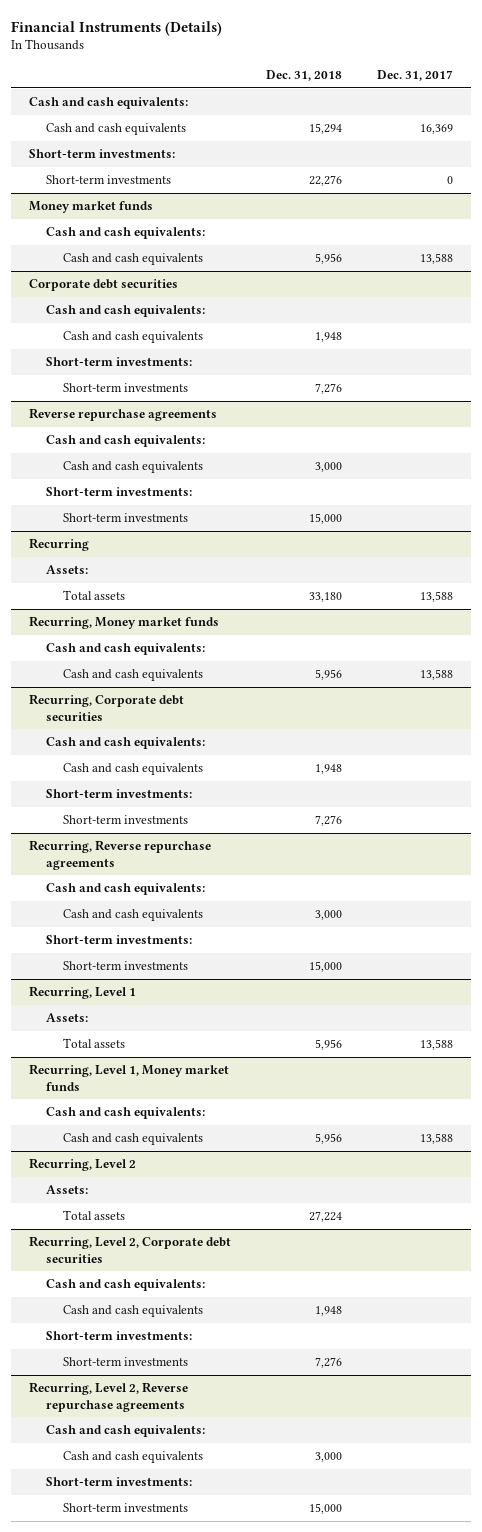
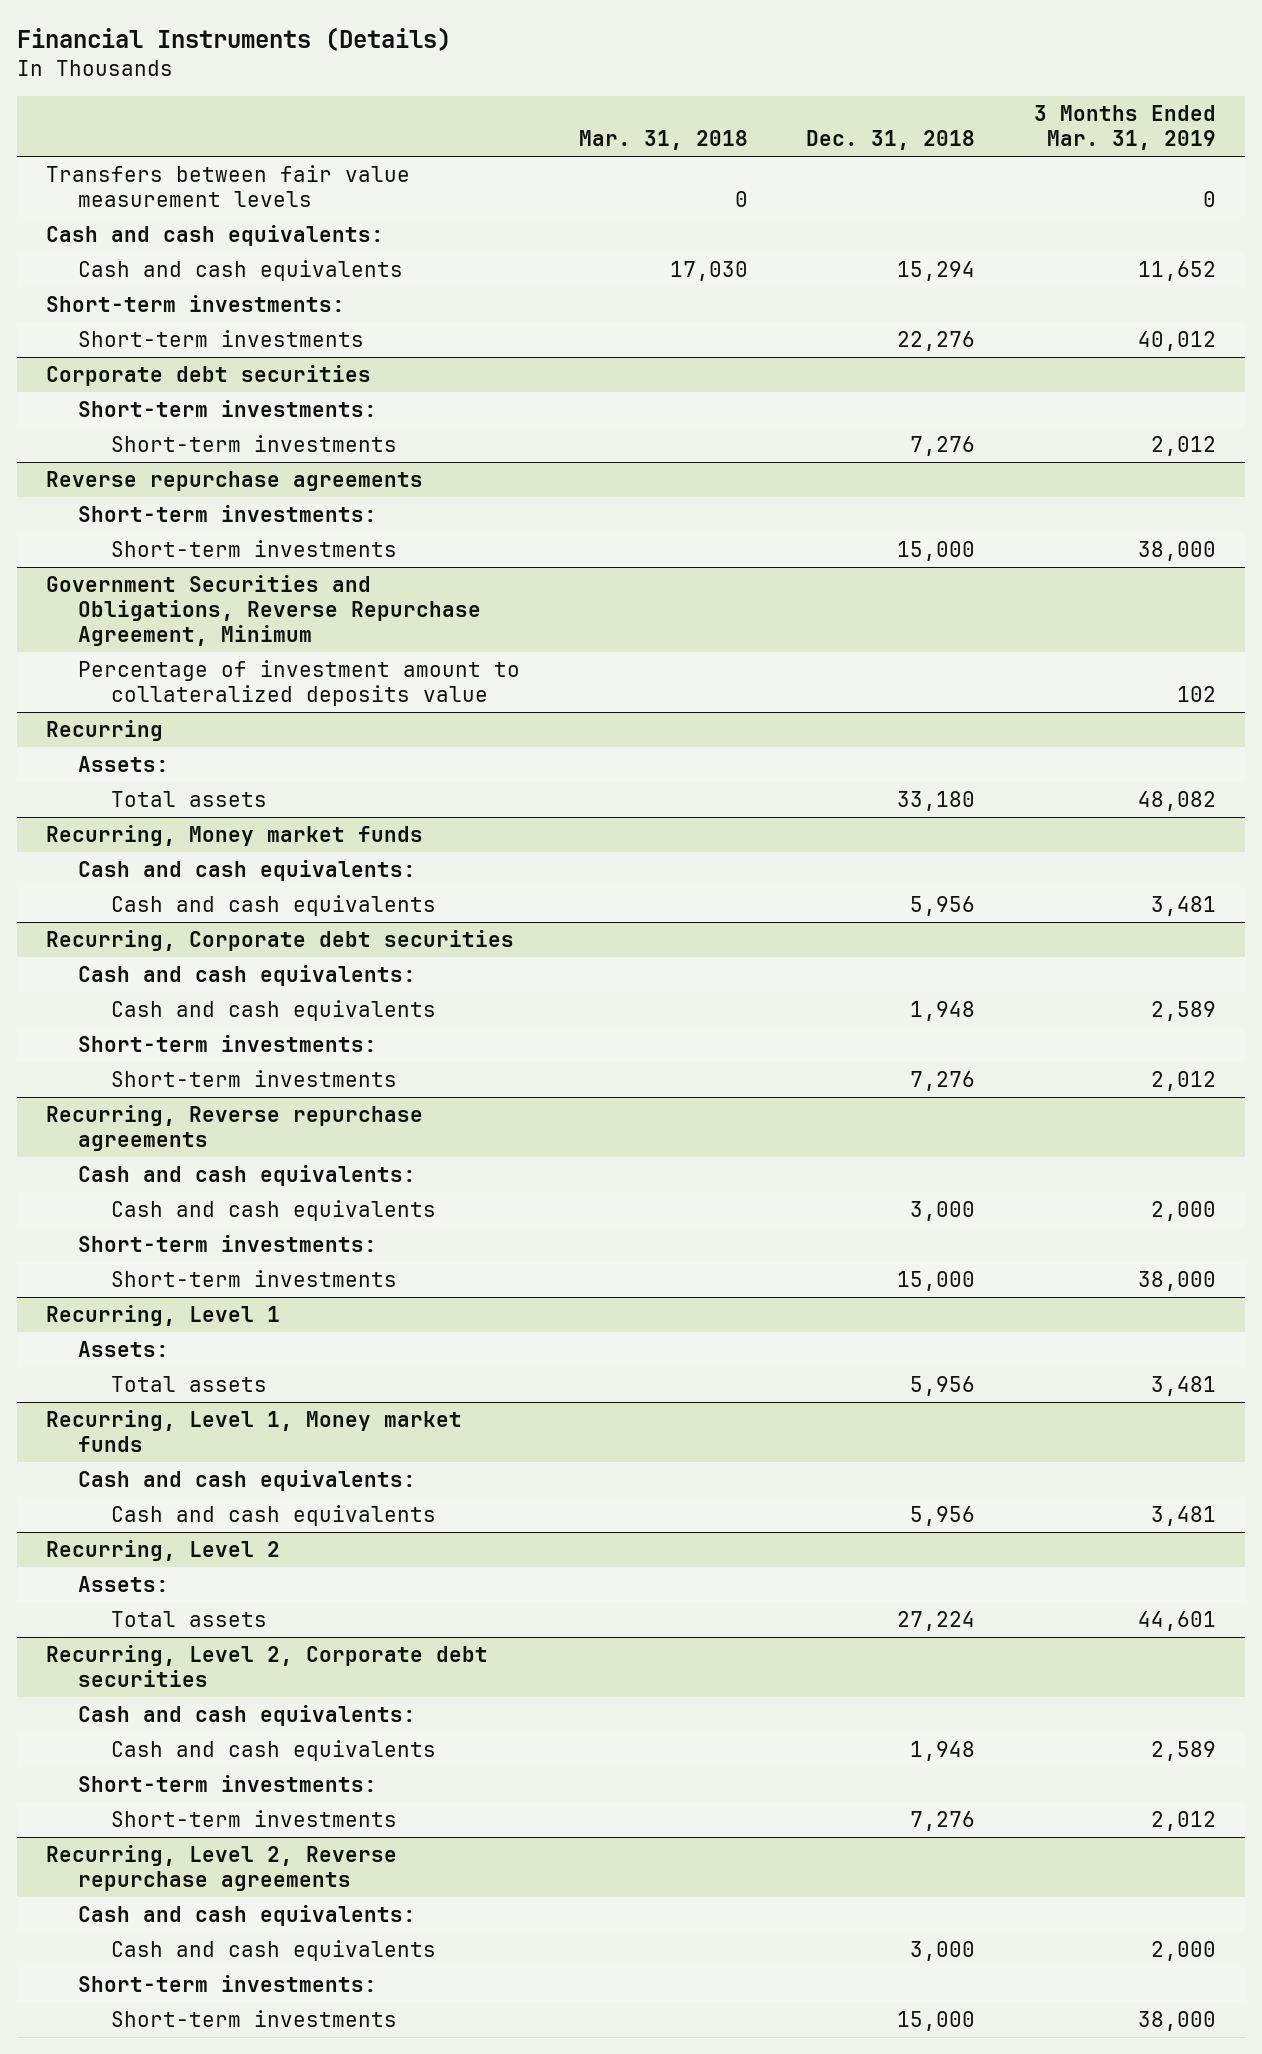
- | Dec. 31, 2018 | Dec. 31, 2017
+ | Mar. 31, 2018 | Dec. 31, 2018 | 3 Months Ended Mar. 31, 2019
+ Transfers between fair value measurement levels | 0 | | 0
- Money market funds
- Cash and cash equivalents:
- Cash and cash equivalents | 5,956 | 13,588
@ Corporate debt securities
- Cash and cash equivalents:
- Cash and cash equivalents | 1,948 |
@ Reverse repurchase agreements
- Cash and cash equivalents:
- Cash and cash equivalents | 3,000 |
+ Government Securities and Obligations, Reverse Repurchase Agreement, Minimum
+ Percentage of investment amount to collateralized deposits value | | | 102

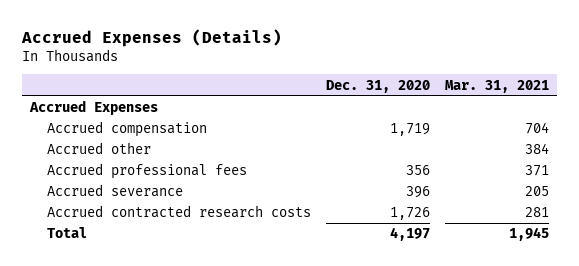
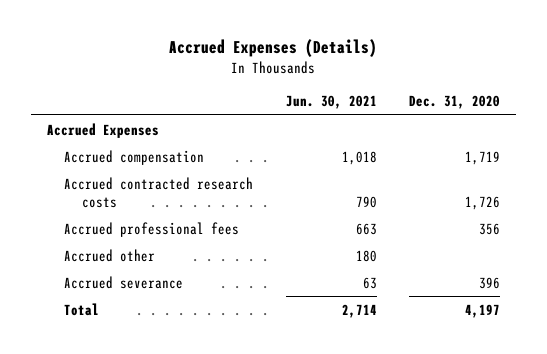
- | Dec. 31, 2020 | Mar. 31, 2021
+ | Jun. 30, 2021 | Dec. 31, 2020
moved up: Accrued contracted research costs | 790 | 1,726
moved down: Accrued other | 180 |

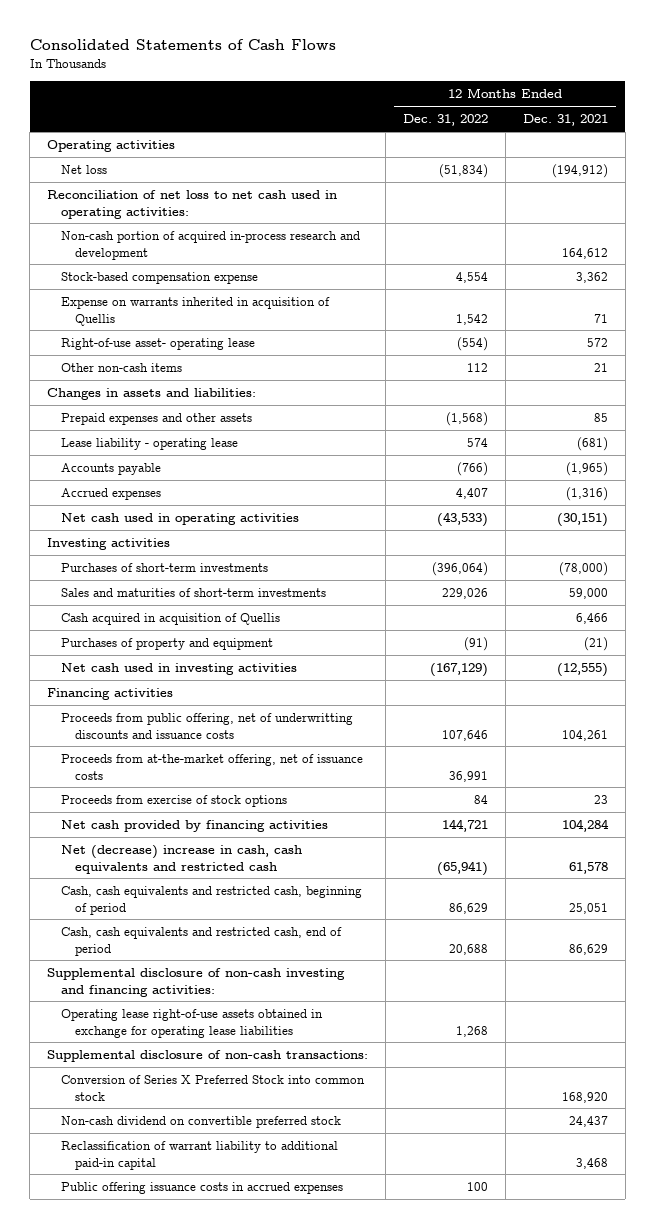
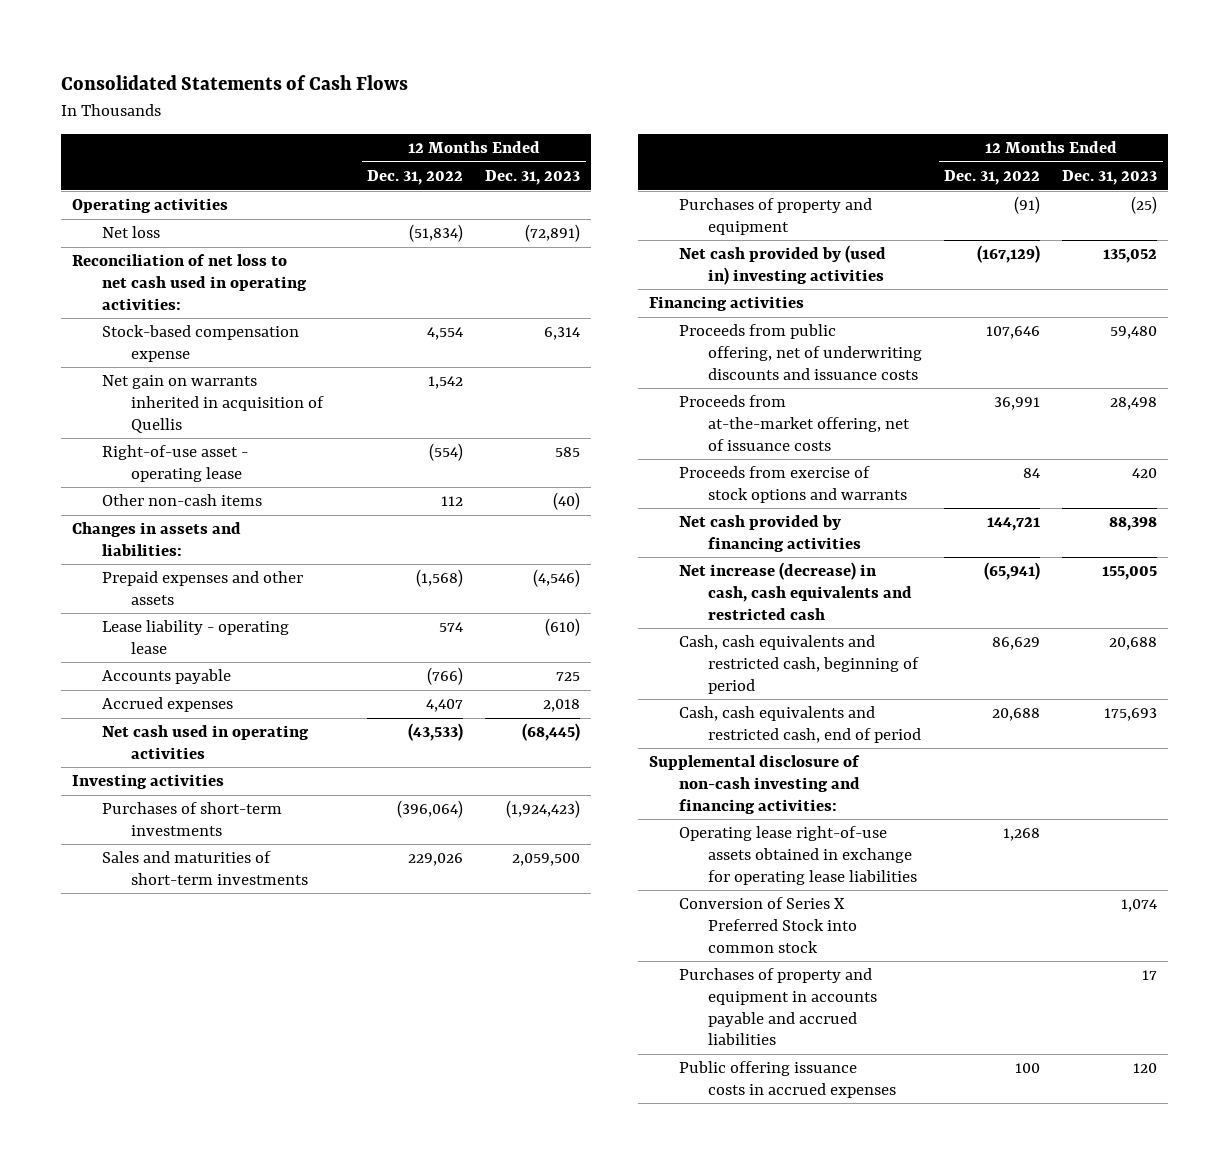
- | 12 Months Ended Dec. 31, 2022 | 12 Months Ended Dec. 31, 2021
+ | 12 Months Ended Dec. 31, 2022 | 12 Months Ended Dec. 31, 2023
- Non-cash portion of acquired in-process research and development | | 164,612
- Expense on warrants inherited in acquisition of Quellis | 1,542 | 71
- Right-of-use asset- operating lease | (554) | 572
+ Net gain on warrants inherited in acquisition of Quellis | 1,542 |
+ Right-of-use asset - operating lease | (554) | 585
- Cash acquired in acquisition of Quellis | | 6,466
- Net cash used in investing activities | (167,129) | (12,555)
+ Net cash provided by (used in) investing activities | (167,129) | 135,052
- Proceeds from public offering, net of underwritting discounts and issuance costs | 107,646 | 104,261
+ Proceeds from public offering, net of underwriting discounts and issuance costs | 107,646 | 59,480
- Proceeds from exercise of stock options | 84 | 23
+ Proceeds from exercise of stock options and warrants | 84 | 420
- Net (decrease) increase in cash, cash equivalents and restricted cash | (65,941) | 61,578
+ Net increase (decrease) in cash, cash equivalents and restricted cash | (65,941) | 155,005
- Supplemental disclosure of non-cash transactions:
- Non-cash dividend on convertible preferred stock | | 24,437
- Reclassification of warrant liability to additional paid-in capital | | 3,468
+ Purchases of property and equipment in accounts payable and accrued liabilities | | 17

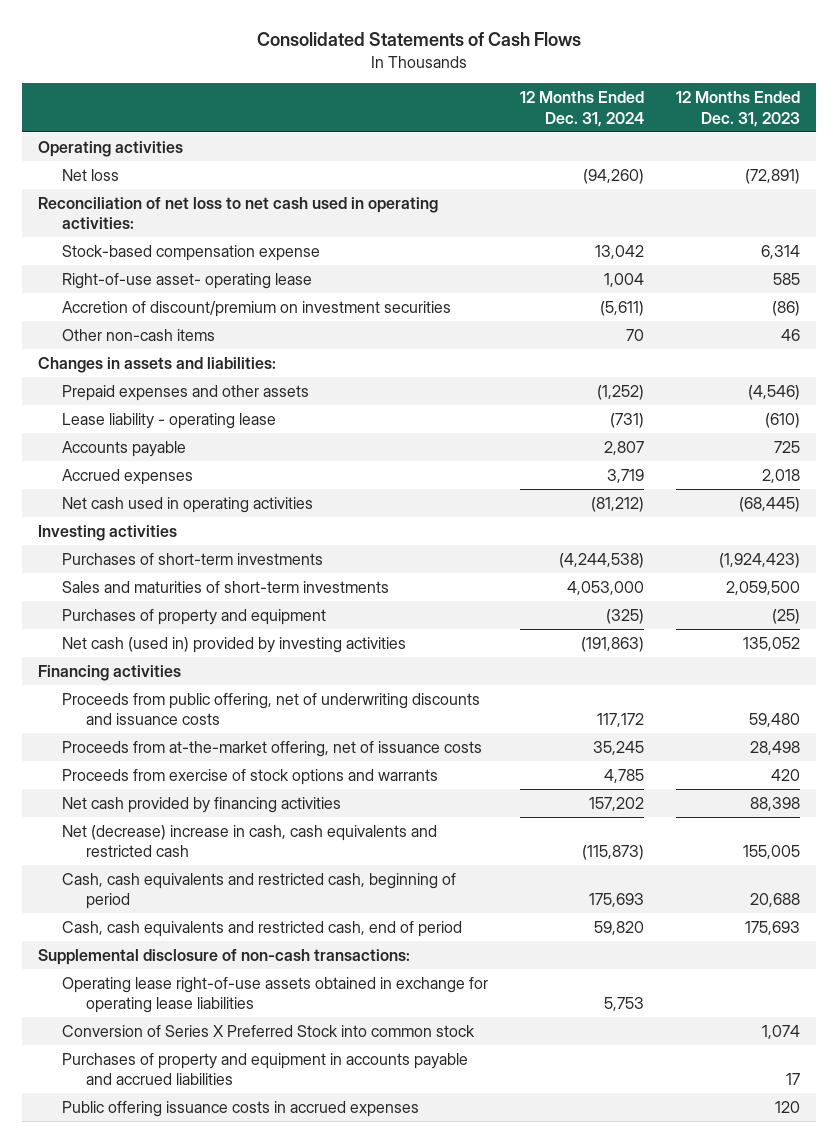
- | 12 Months Ended Dec. 31, 2022 | 12 Months Ended Dec. 31, 2023
+ | 12 Months Ended Dec. 31, 2024 | 12 Months Ended Dec. 31, 2023
- Net gain on warrants inherited in acquisition of Quellis | 1,542 |
- Right-of-use asset - operating lease | (554) | 585
- Other non-cash items | 112 | (40)
+ Right-of-use asset- operating lease | 1,004 | 585
+ Accretion of discount/premium on investment securities | (5,611) | (86)
+ Other non-cash items | 70 | 46
- Net cash provided by (used in) investing activities | (167,129) | 135,052
+ Net cash (used in) provided by investing activities | (191,863) | 135,052
- Net increase (decrease) in cash, cash equivalents and restricted cash | (65,941) | 155,005
+ Net (decrease) increase in cash, cash equivalents and restricted cash | (115,873) | 155,005
- Supplemental disclosure of non-cash investing and financing activities:
+ Supplemental disclosure of non-cash transactions:

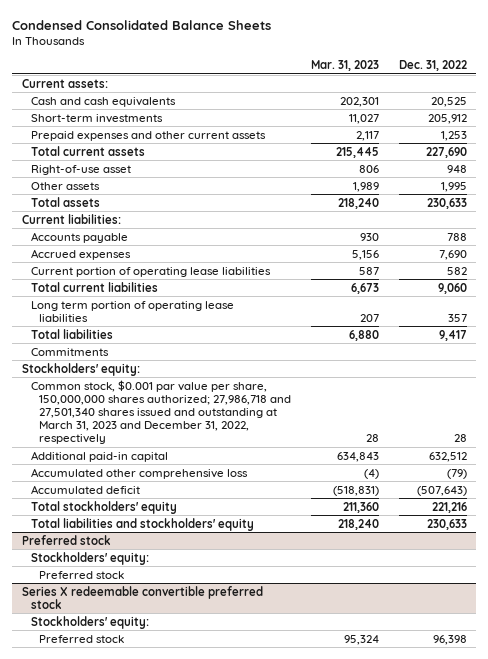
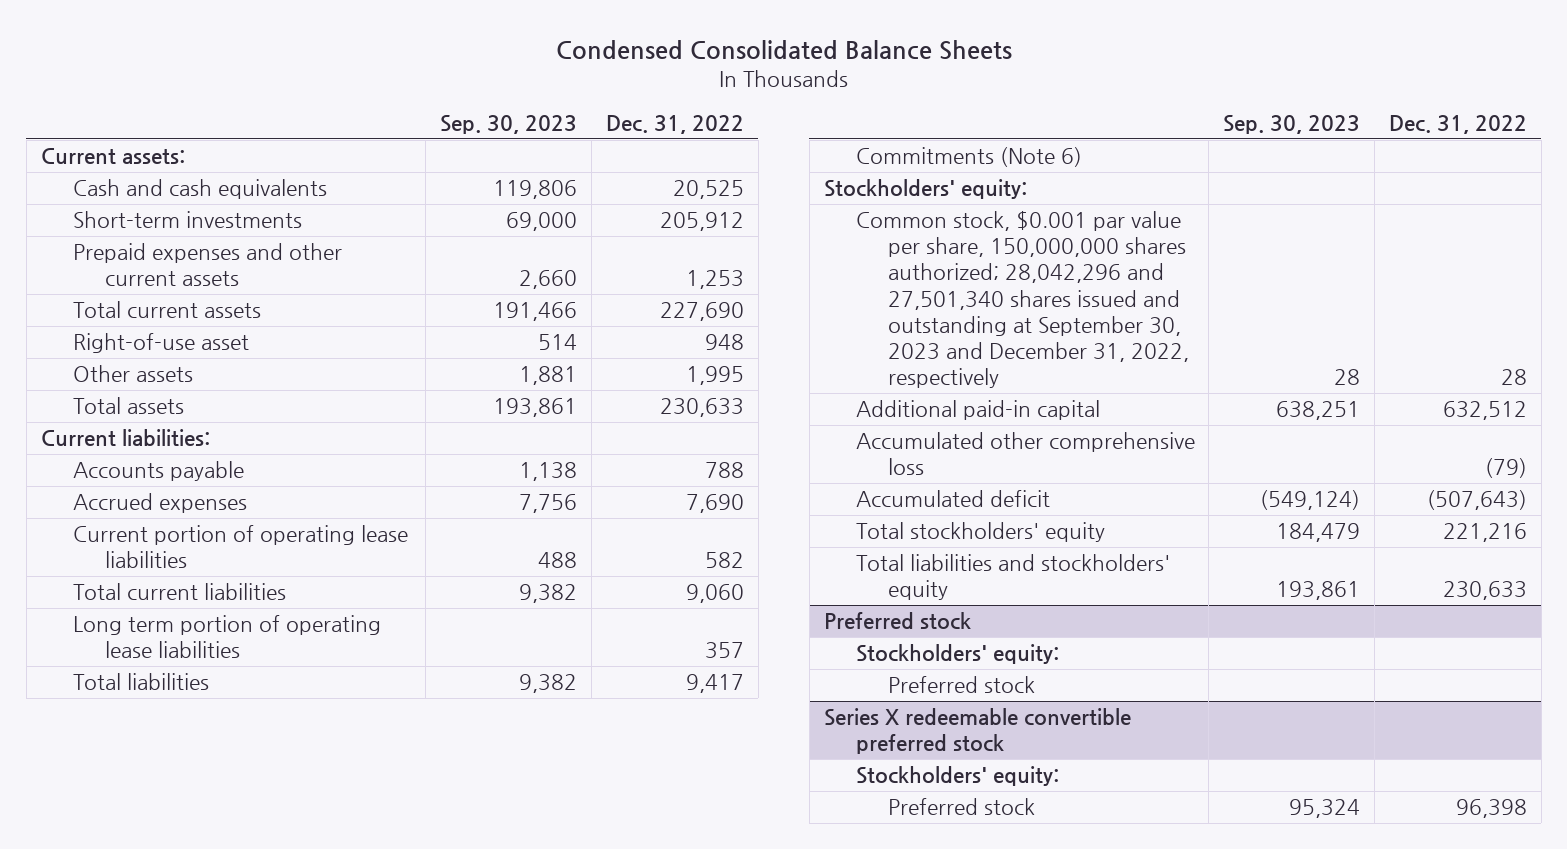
- | Mar. 31, 2023 | Dec. 31, 2022
+ | Sep. 30, 2023 | Dec. 31, 2022
- Commitments
+ Commitments (Note 6)
- Common stock, $0.001 par value per share, 150,000,000 shares authorized; 27,986,718 and 27,501,340 shares issued and outstanding at March 31, 2023 and December 31, 2022, respectively | 28 | 28
+ Common stock, $0.001 par value per share, 150,000,000 shares authorized; 28,042,296 and 27,501,340 shares issued and outstanding at September 30, 2023 and December 31, 2022, respectively | 28 | 28

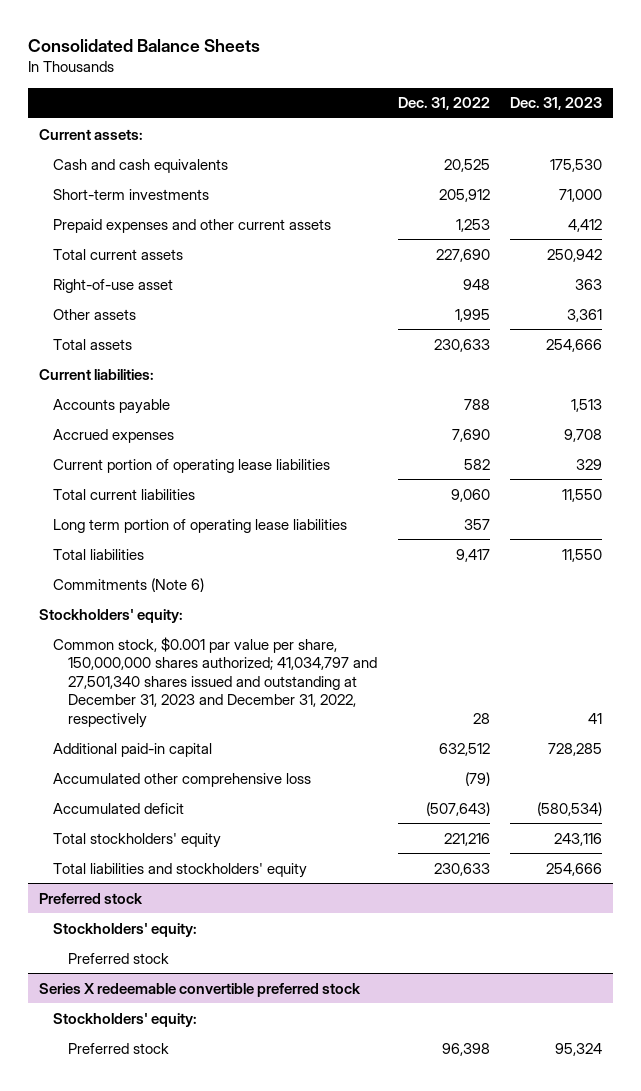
- Condensed Consolidated Balance Sheets
+ Consolidated Balance Sheets
- | Sep. 30, 2023 | Dec. 31, 2022
+ | Dec. 31, 2022 | Dec. 31, 2023
- Common stock, $0.001 par value per share, 150,000,000 shares authorized; 28,042,296 and 27,501,340 shares issued and outstanding at September 30, 2023 and December 31, 2022, respectively | 28 | 28
+ Common stock, $0.001 par value per share, 150,000,000 shares authorized; 41,034,797 and 27,501,340 shares issued and outstanding at December 31, 2023 and December 31, 2022, respectively | 28 | 41

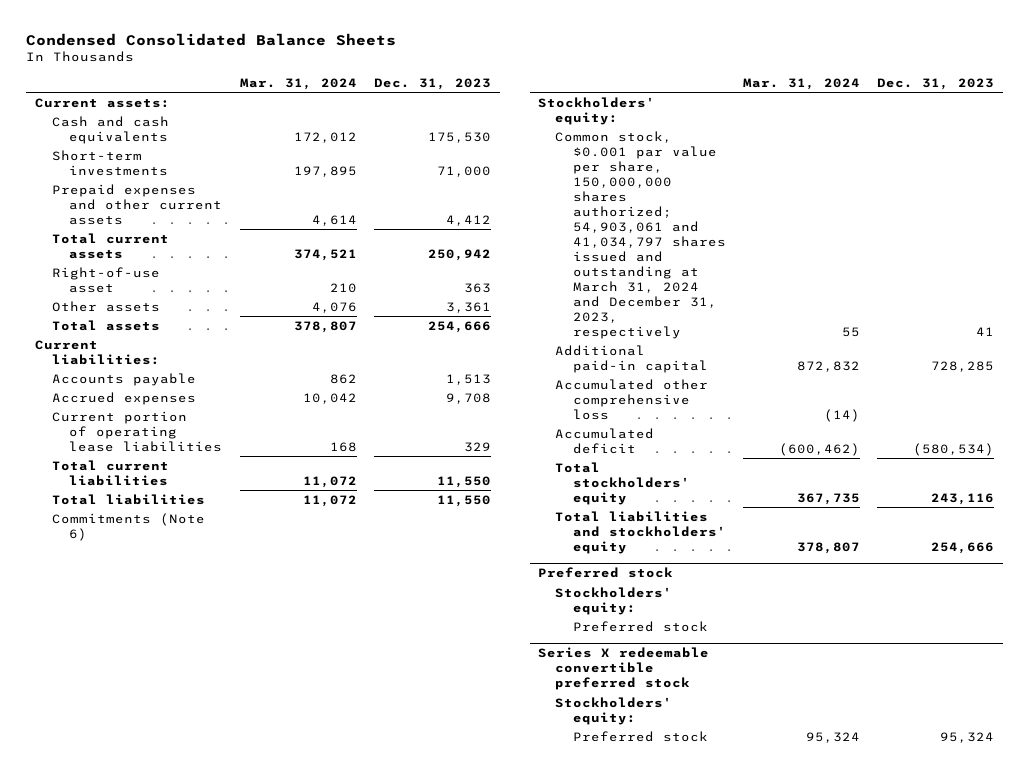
- Consolidated Balance Sheets
+ Condensed Consolidated Balance Sheets
- | Dec. 31, 2022 | Dec. 31, 2023
+ | Mar. 31, 2024 | Dec. 31, 2023
- Long term portion of operating lease liabilities | 357 |
- Common stock, $0.001 par value per share, 150,000,000 shares authorized; 41,034,797 and 27,501,340 shares issued and outstanding at December 31, 2023 and December 31, 2022, respectively | 28 | 41
+ Common stock, $0.001 par value per share, 150,000,000 shares authorized; 54,903,061 and 41,034,797 shares issued and outstanding at March 31, 2024 and December 31, 2023, respectively | 55 | 41

